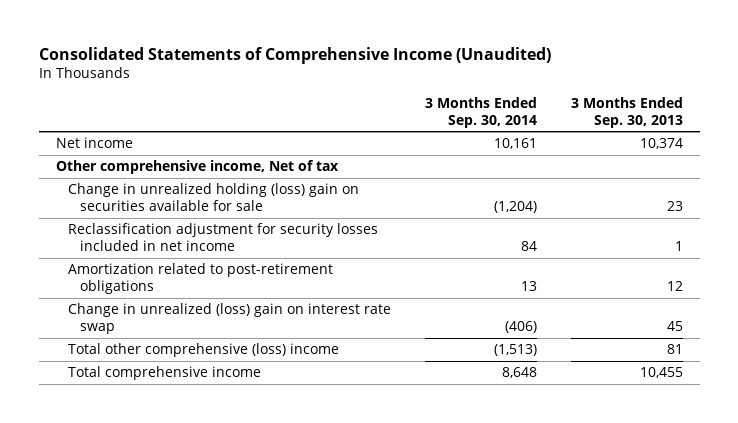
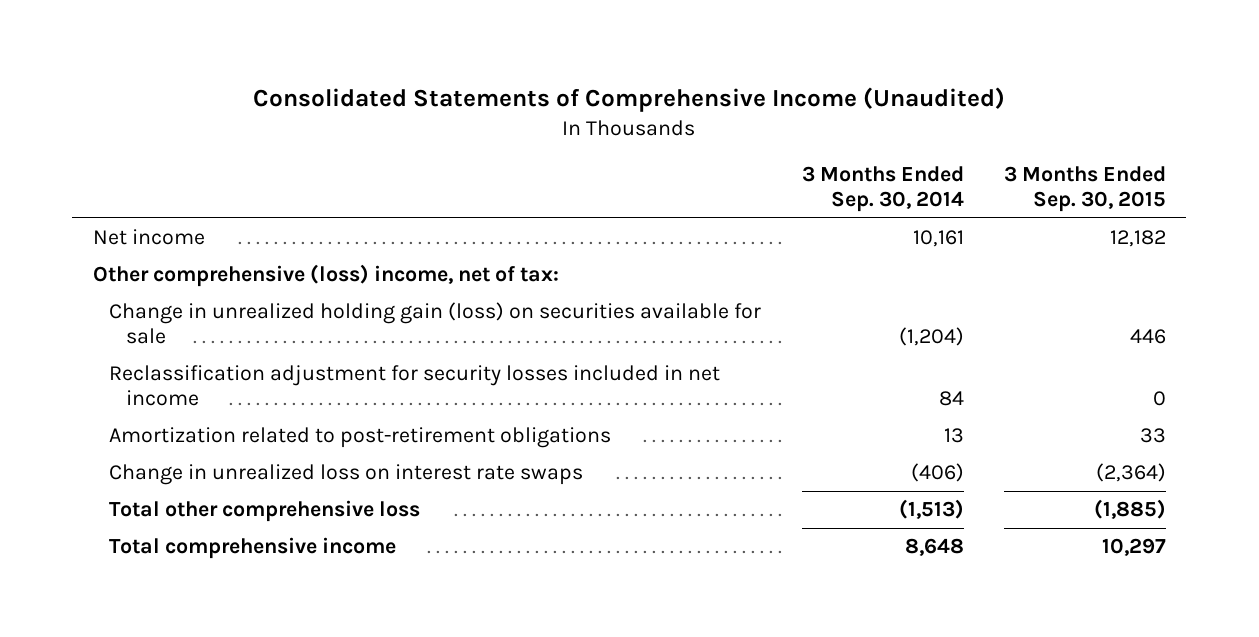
- | 3 Months Ended Sep. 30, 2014 | 3 Months Ended Sep. 30, 2013
+ | 3 Months Ended Sep. 30, 2014 | 3 Months Ended Sep. 30, 2015
- Other comprehensive income, Net of tax
- Change in unrealized holding (loss) gain on securities available for sale | (1,204) | 23
+ Other comprehensive (loss) income, net of tax:
+ Change in unrealized holding gain (loss) on securities available for sale | (1,204) | 446
- Change in unrealized (loss) gain on interest rate swap | (406) | 45
- Total other comprehensive (loss) income | (1,513) | 81
+ Change in unrealized loss on interest rate swaps | (406) | (2,364)
+ Total other comprehensive loss | (1,513) | (1,885)

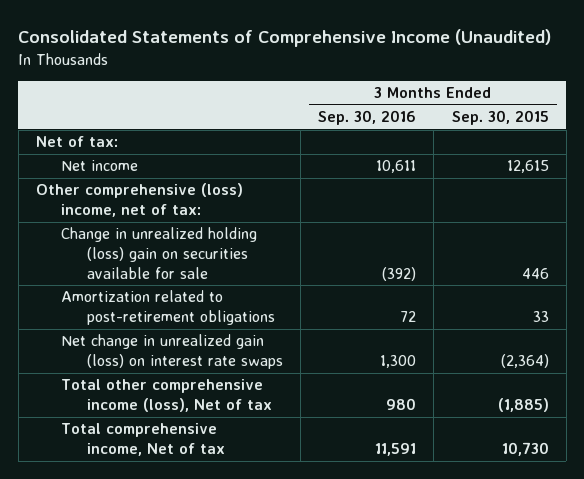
- | 3 Months Ended Sep. 30, 2014 | 3 Months Ended Sep. 30, 2015
+ | 3 Months Ended Sep. 30, 2016 | 3 Months Ended Sep. 30, 2015
- Net income | 10,161 | 12,182
+ Net of tax:
+ Net income | 10,611 | 12,615
- Change in unrealized holding gain (loss) on securities available for sale | (1,204) | 446
- Reclassification adjustment for security losses included in net income | 84 | 0
+ Change in unrealized holding (loss) gain on securities available for sale | (392) | 446
- Change in unrealized loss on interest rate swaps | (406) | (2,364)
- Total other comprehensive loss | (1,513) | (1,885)
- Total comprehensive income | 8,648 | 10,297
+ Net change in unrealized gain (loss) on interest rate swaps | 1,300 | (2,364)
+ Total other comprehensive income (loss), Net of tax | 980 | (1,885)
+ Total comprehensive income, Net of tax | 11,591 | 10,730

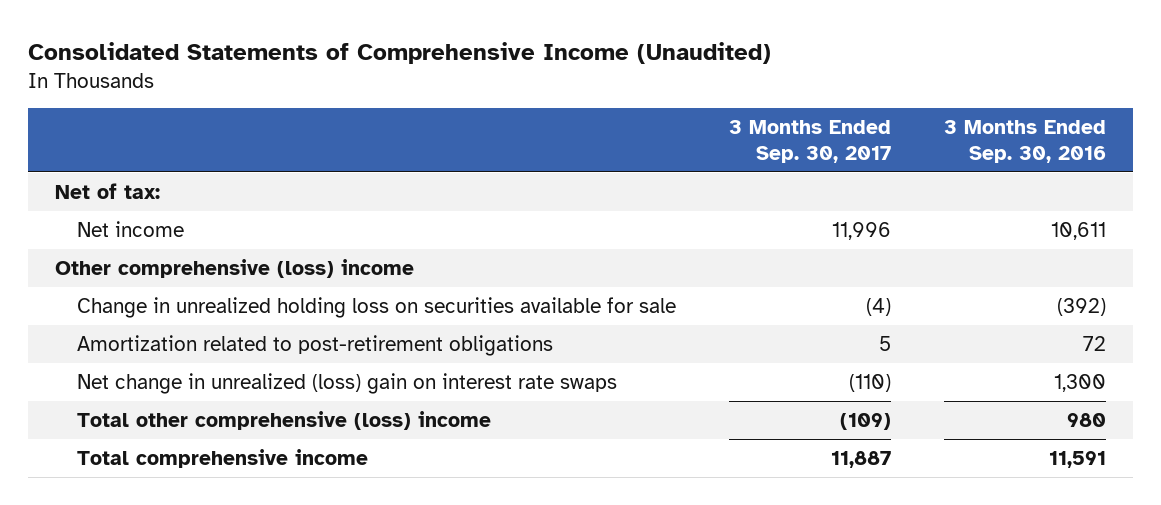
- | 3 Months Ended Sep. 30, 2016 | 3 Months Ended Sep. 30, 2015
+ | 3 Months Ended Sep. 30, 2017 | 3 Months Ended Sep. 30, 2016
- Other comprehensive (loss) income, net of tax:
- Change in unrealized holding (loss) gain on securities available for sale | (392) | 446
+ Other comprehensive (loss) income
+ Change in unrealized holding loss on securities available for sale | (4) | (392)
- Net change in unrealized gain (loss) on interest rate swaps | 1,300 | (2,364)
- Total other comprehensive income (loss), Net of tax | 980 | (1,885)
- Total comprehensive income, Net of tax | 11,591 | 10,730
+ Net change in unrealized (loss) gain on interest rate swaps | (110) | 1,300
+ Total other comprehensive (loss) income | (109) | 980
+ Total comprehensive income | 11,887 | 11,591

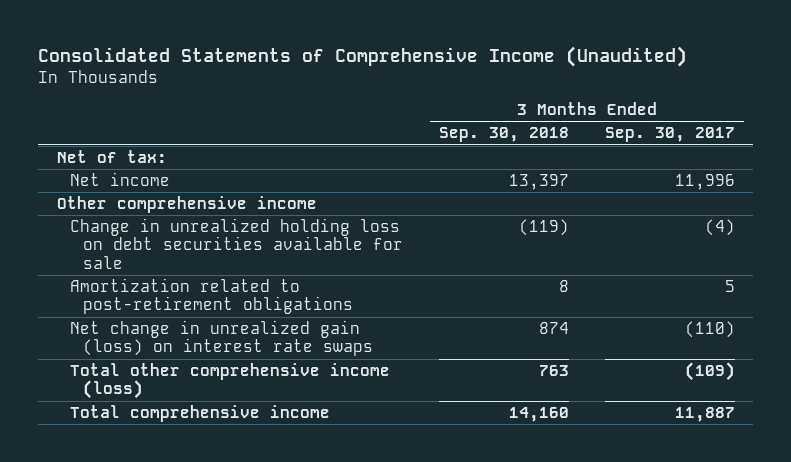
- | 3 Months Ended Sep. 30, 2017 | 3 Months Ended Sep. 30, 2016
+ | 3 Months Ended Sep. 30, 2018 | 3 Months Ended Sep. 30, 2017
- Other comprehensive (loss) income
- Change in unrealized holding loss on securities available for sale | (4) | (392)
+ Other comprehensive income
+ Change in unrealized holding loss on debt securities available for sale | (119) | (4)
- Net change in unrealized (loss) gain on interest rate swaps | (110) | 1,300
- Total other comprehensive (loss) income | (109) | 980
+ Net change in unrealized gain (loss) on interest rate swaps | 874 | (110)
+ Total other comprehensive income (loss) | 763 | (109)

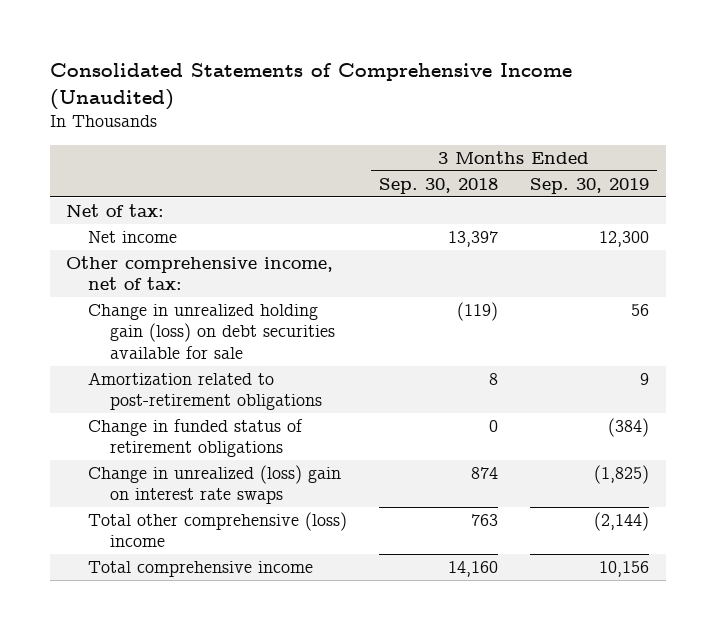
- | 3 Months Ended Sep. 30, 2018 | 3 Months Ended Sep. 30, 2017
+ | 3 Months Ended Sep. 30, 2018 | 3 Months Ended Sep. 30, 2019
- Other comprehensive income
- Change in unrealized holding loss on debt securities available for sale | (119) | (4)
+ Other comprehensive income, net of tax:
+ Change in unrealized holding gain (loss) on debt securities available for sale | (119) | 56
- Net change in unrealized gain (loss) on interest rate swaps | 874 | (110)
- Total other comprehensive income (loss) | 763 | (109)
+ Change in funded status of retirement obligations | 0 | (384)
+ Change in unrealized (loss) gain on interest rate swaps | 874 | (1,825)
+ Total other comprehensive (loss) income | 763 | (2,144)

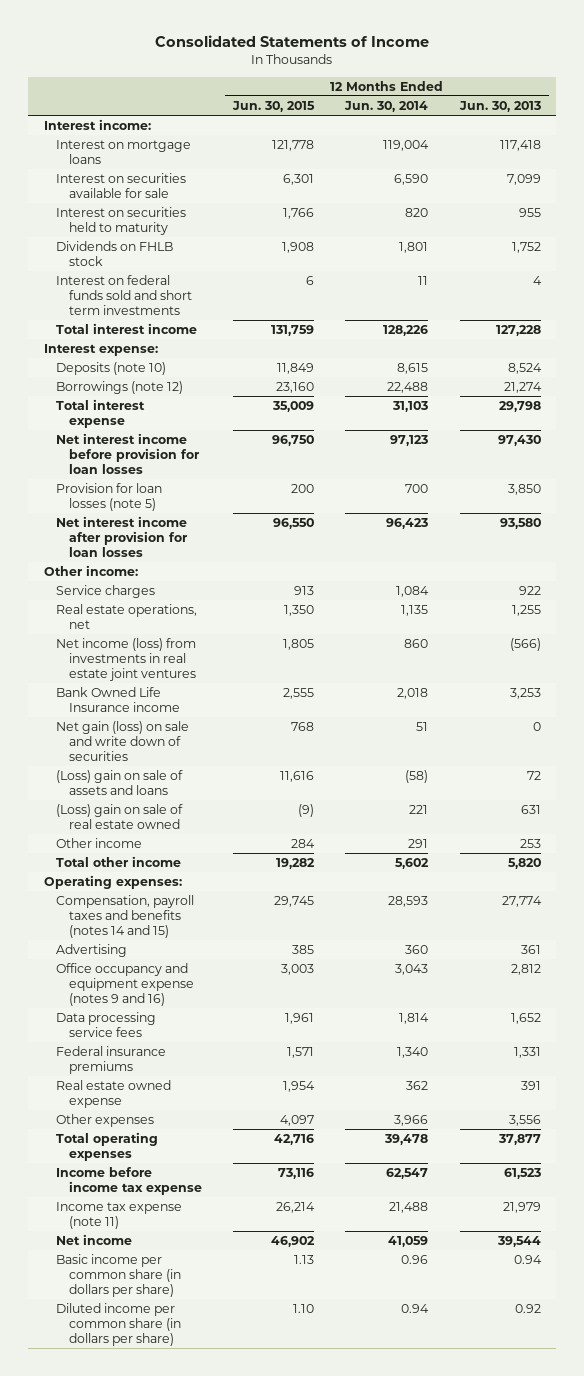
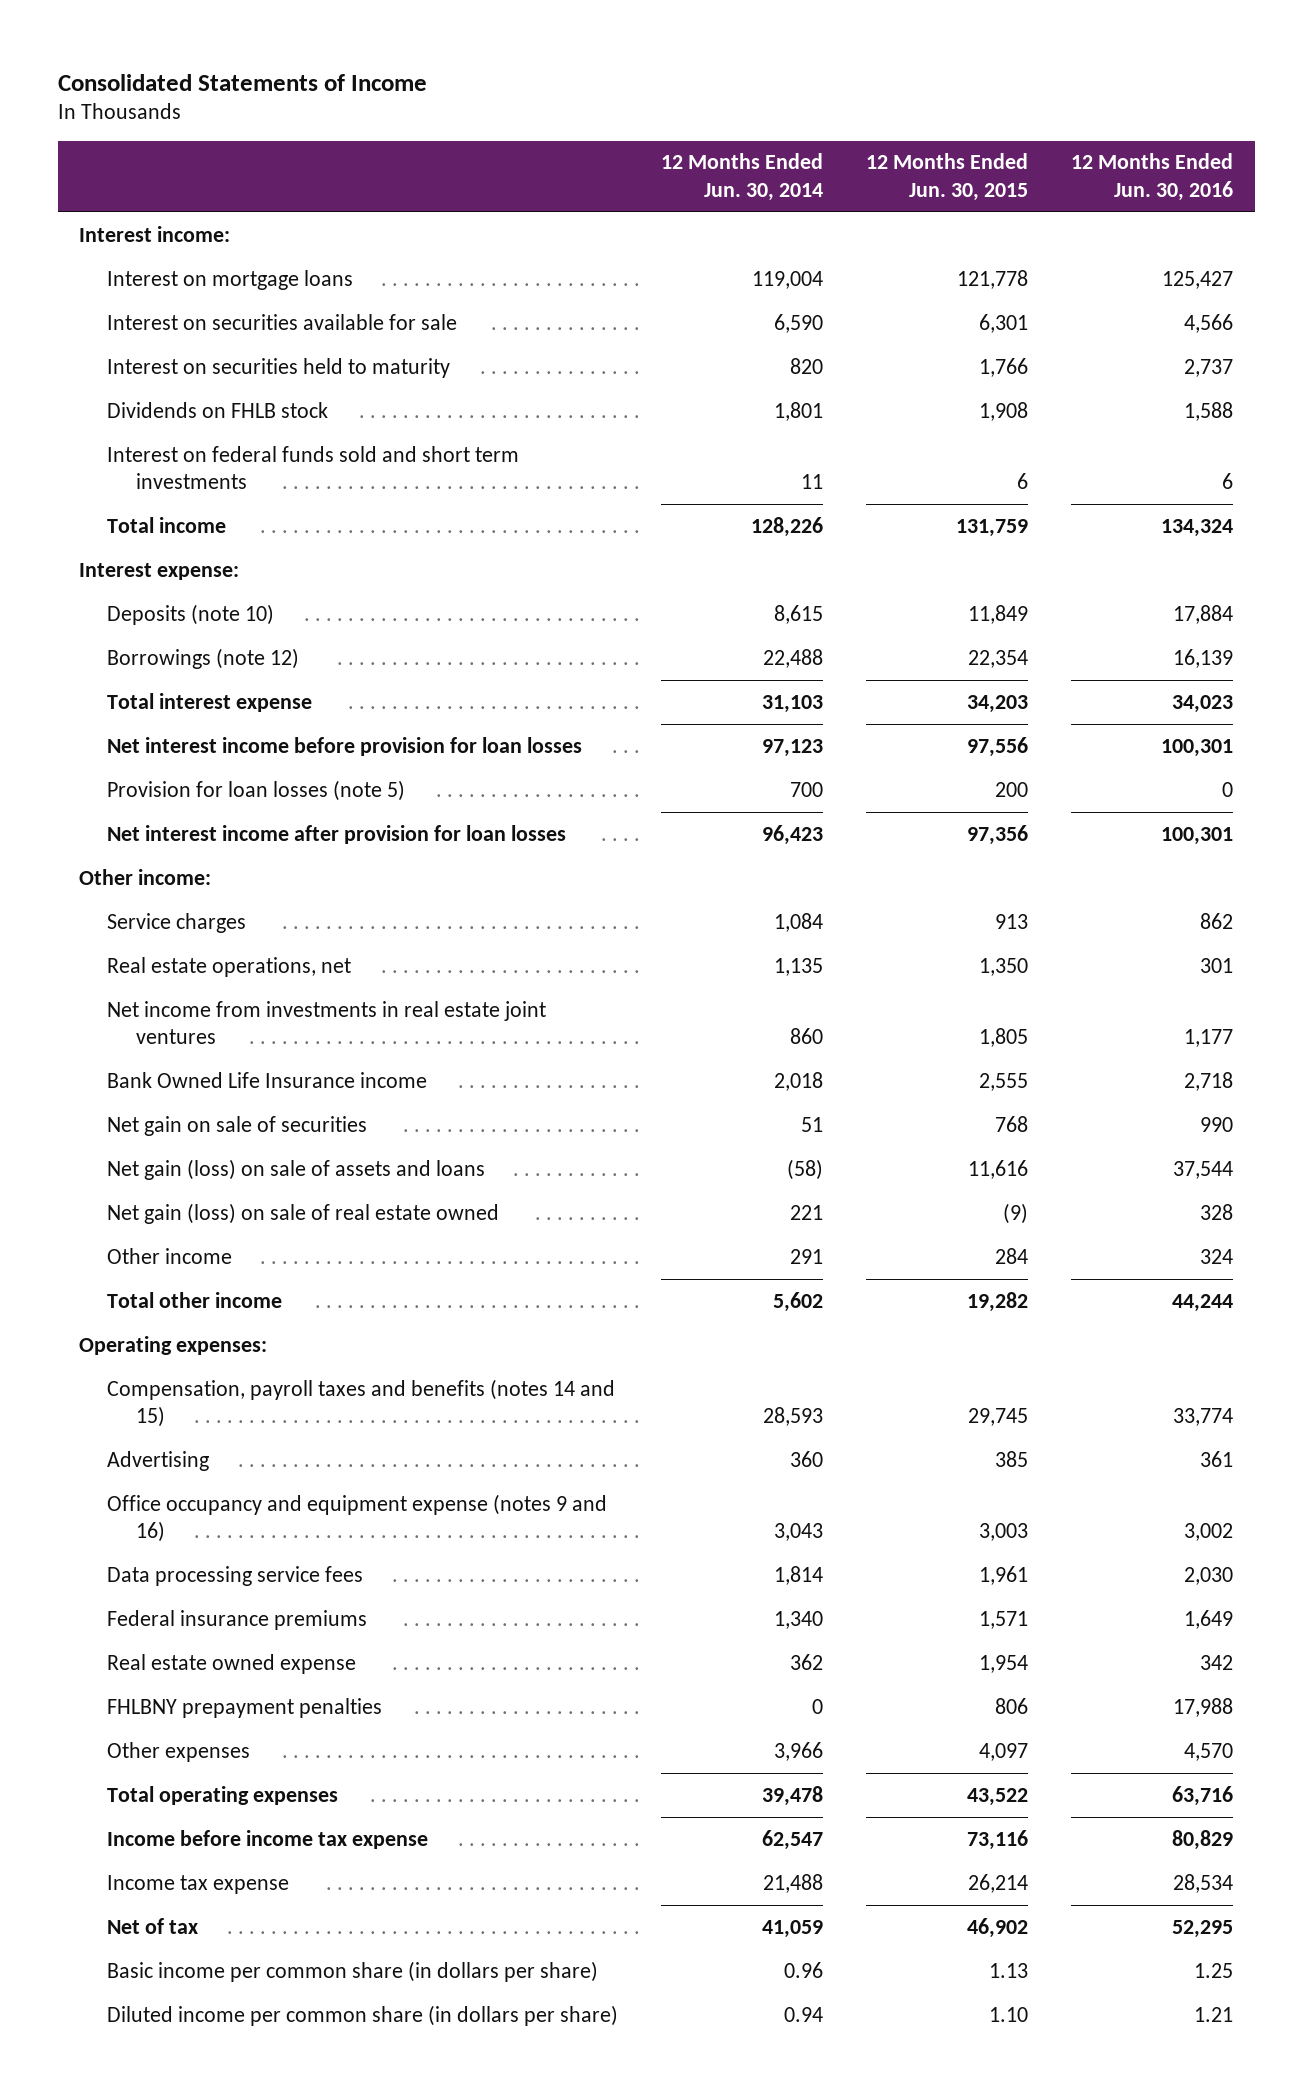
- | 12 Months Ended Jun. 30, 2015 | 12 Months Ended Jun. 30, 2014 | 12 Months Ended Jun. 30, 2013
+ | 12 Months Ended Jun. 30, 2014 | 12 Months Ended Jun. 30, 2015 | 12 Months Ended Jun. 30, 2016
- Total interest income | 131,759 | 128,226 | 127,228
+ Total income | 128,226 | 131,759 | 134,324
- Borrowings (note 12) | 23,160 | 22,488 | 21,274
- Total interest expense | 35,009 | 31,103 | 29,798
- Net interest income before provision for loan losses | 96,750 | 97,123 | 97,430
+ Borrowings (note 12) | 22,488 | 22,354 | 16,139
+ Total interest expense | 31,103 | 34,203 | 34,023
+ Net interest income before provision for loan losses | 97,123 | 97,556 | 100,301
- Net interest income after provision for loan losses | 96,550 | 96,423 | 93,580
+ Net interest income after provision for loan losses | 96,423 | 97,356 | 100,301
- Net income (loss) from investments in real estate joint ventures | 1,805 | 860 | (566)
+ Net income from investments in real estate joint ventures | 860 | 1,805 | 1,177
- Net gain (loss) on sale and write down of securities | 768 | 51 | 0
- (Loss) gain on sale of assets and loans | 11,616 | (58) | 72
- (Loss) gain on sale of real estate owned | (9) | 221 | 631
+ Net gain on sale of securities | 51 | 768 | 990
+ Net gain (loss) on sale of assets and loans | (58) | 11,616 | 37,544
+ Net gain (loss) on sale of real estate owned | 221 | (9) | 328
+ FHLBNY prepayment penalties | 0 | 806 | 17,988
- Total operating expenses | 42,716 | 39,478 | 37,877
+ Total operating expenses | 39,478 | 43,522 | 63,716
- Income tax expense (note 11) | 26,214 | 21,488 | 21,979
- Net income | 46,902 | 41,059 | 39,544
+ Income tax expense | 21,488 | 26,214 | 28,534
+ Net of tax | 41,059 | 46,902 | 52,295

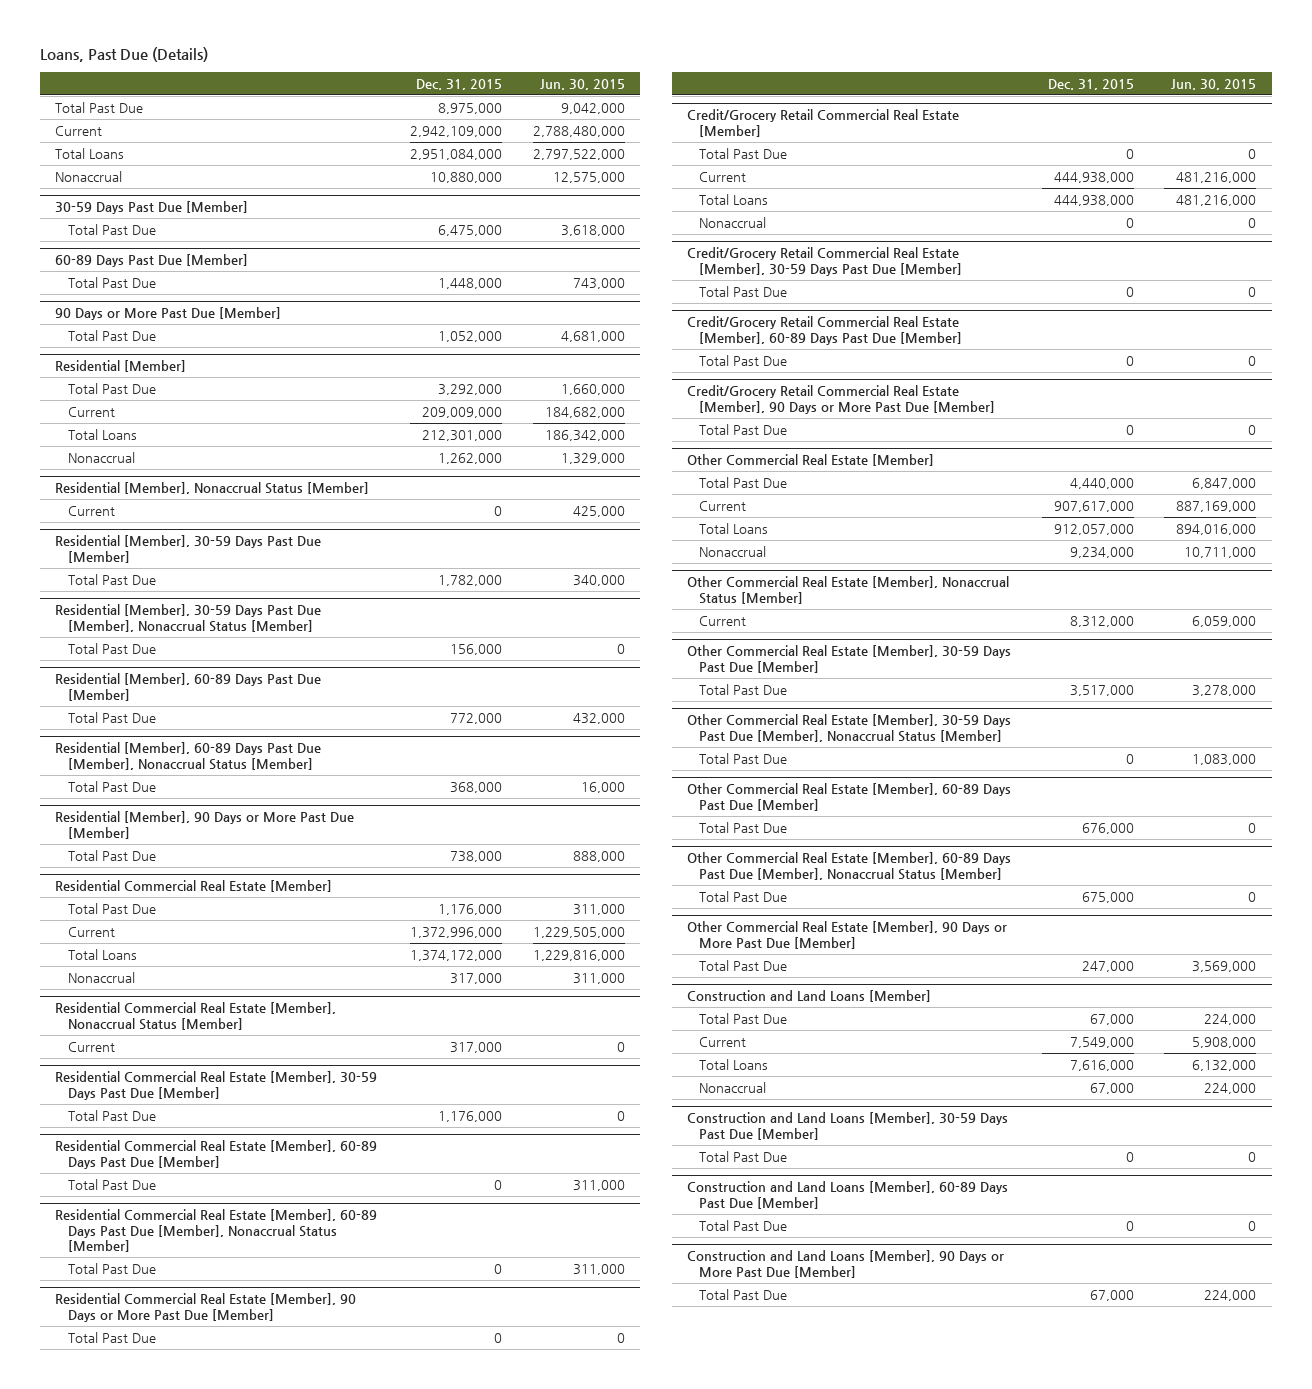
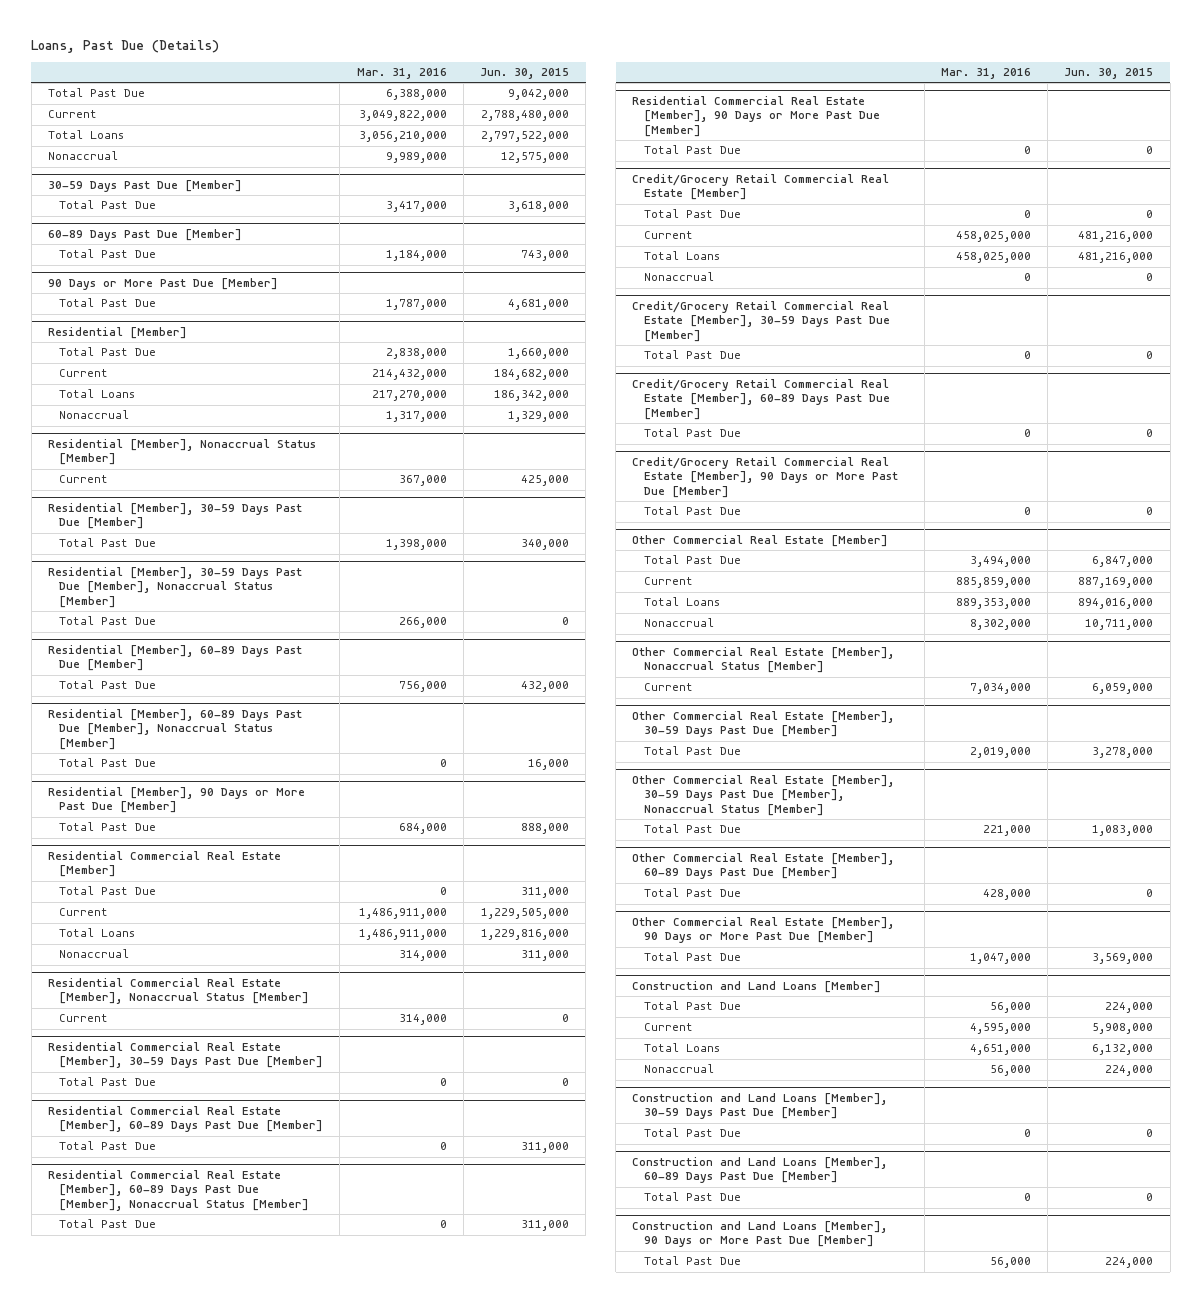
- | Dec. 31, 2015 | Jun. 30, 2015
+ | Mar. 31, 2016 | Jun. 30, 2015
- Other Commercial Real Estate [Member], 60-89 Days Past Due [Member], Nonaccrual Status [Member]
- Total Past Due | 675,000 | 0

